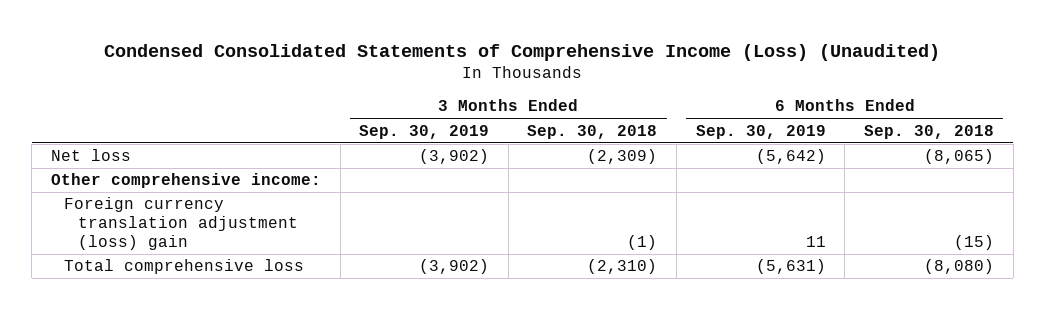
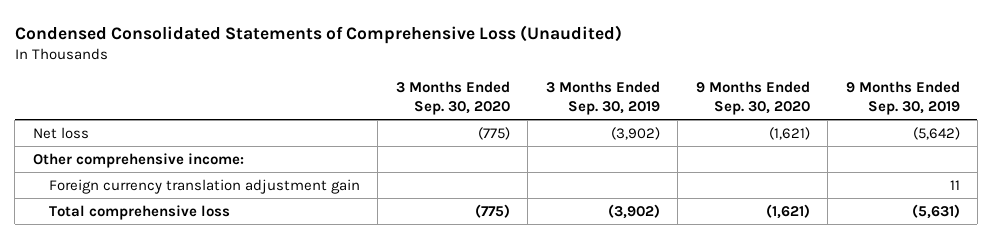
- Condensed Consolidated Statements of Comprehensive Income (Loss) (Unaudited)
+ Condensed Consolidated Statements of Comprehensive Loss (Unaudited)
- | 3 Months Ended Sep. 30, 2019 | 3 Months Ended Sep. 30, 2018 | 6 Months Ended Sep. 30, 2019 | 6 Months Ended Sep. 30, 2018
+ | 3 Months Ended Sep. 30, 2020 | 3 Months Ended Sep. 30, 2019 | 9 Months Ended Sep. 30, 2020 | 9 Months Ended Sep. 30, 2019
- Foreign currency translation adjustment (loss) gain | | (1) | 11 | (15)
+ Foreign currency translation adjustment gain | | | | 11

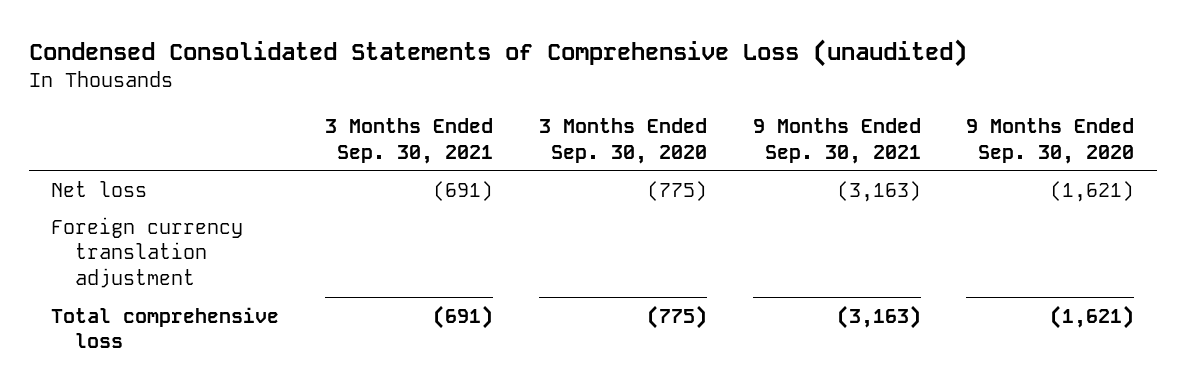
- Condensed Consolidated Statements of Comprehensive Loss (Unaudited)
+ Condensed Consolidated Statements of Comprehensive Loss (unaudited)
- | 3 Months Ended Sep. 30, 2020 | 3 Months Ended Sep. 30, 2019 | 9 Months Ended Sep. 30, 2020 | 9 Months Ended Sep. 30, 2019
+ | 3 Months Ended Sep. 30, 2021 | 3 Months Ended Sep. 30, 2020 | 9 Months Ended Sep. 30, 2021 | 9 Months Ended Sep. 30, 2020
- Other comprehensive income:
- Foreign currency translation adjustment gain | | | | 11
+ Foreign currency translation adjustment

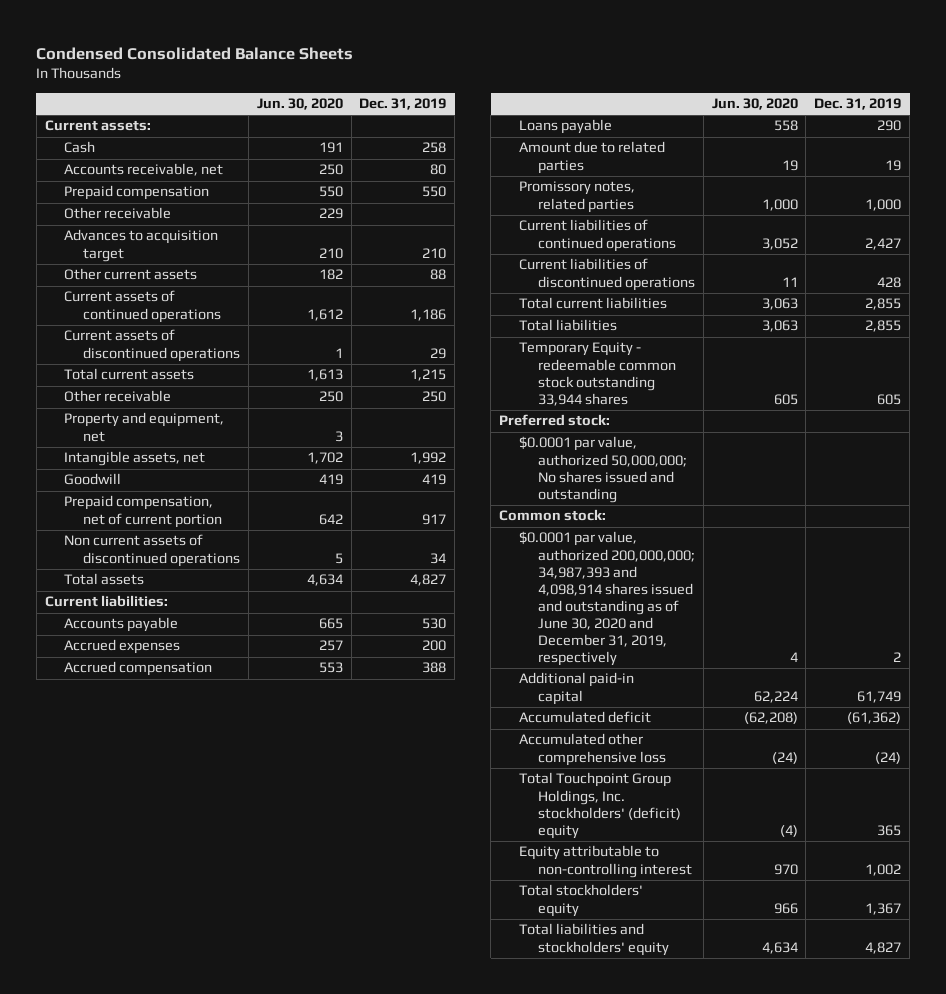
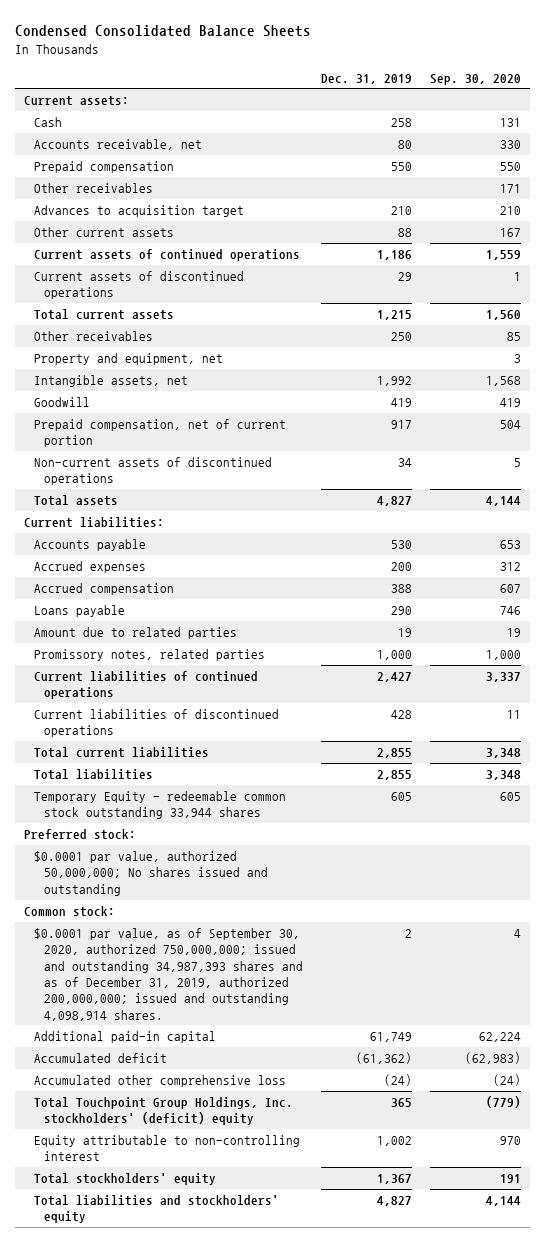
- | Jun. 30, 2020 | Dec. 31, 2019
+ | Dec. 31, 2019 | Sep. 30, 2020
- Other receivable | 229 |
+ Other receivables | | 171
- Other receivable | 250 | 250
+ Other receivables | 250 | 85
- Non current assets of discontinued operations | 5 | 34
+ Non-current assets of discontinued operations | 34 | 5
- $0.0001 par value, authorized 200,000,000; 34,987,393 and 4,098,914 shares issued and outstanding as of June 30, 2020 and December 31, 2019, respectively | 4 | 2
+ $0.0001 par value, as of September 30, 2020, authorized 750,000,000; issued and outstanding 34,987,393 shares and as of December 31, 2019, authorized 200,000,000; issued and outstanding 4,098,914 shares. | 2 | 4

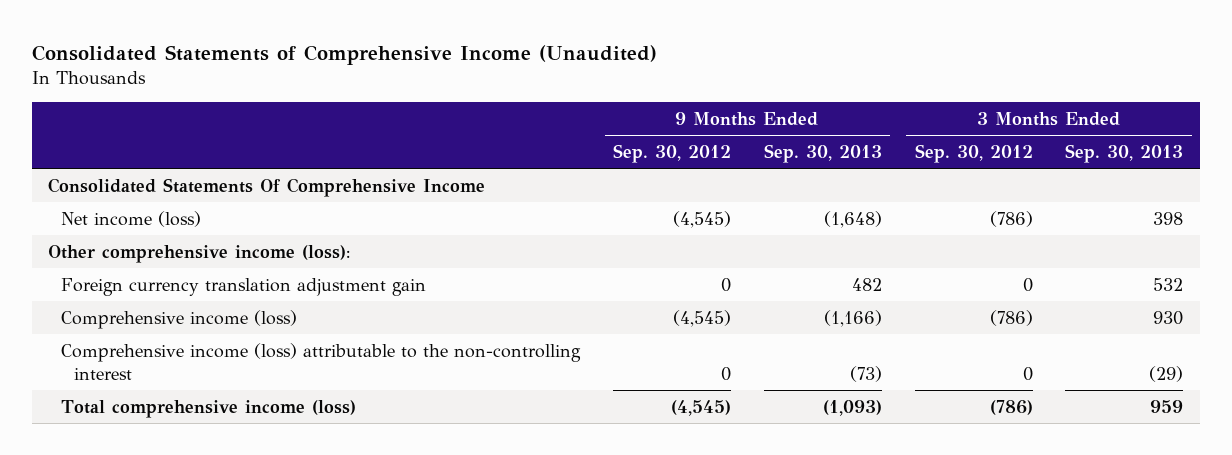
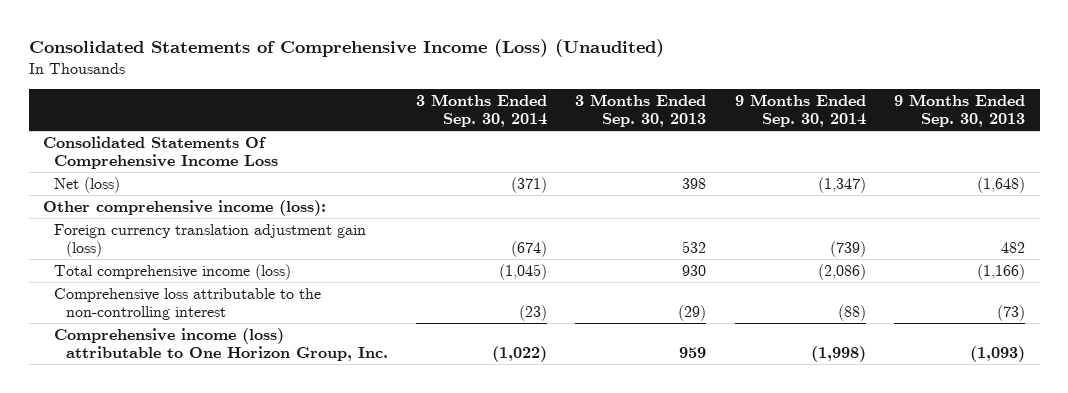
- Consolidated Statements of Comprehensive Income (Unaudited)
+ Consolidated Statements of Comprehensive Income (Loss) (Unaudited)
- | 9 Months Ended Sep. 30, 2012 | 9 Months Ended Sep. 30, 2013 | 3 Months Ended Sep. 30, 2012 | 3 Months Ended Sep. 30, 2013
+ | 3 Months Ended Sep. 30, 2014 | 3 Months Ended Sep. 30, 2013 | 9 Months Ended Sep. 30, 2014 | 9 Months Ended Sep. 30, 2013
- Consolidated Statements Of Comprehensive Income
- Net income (loss) | (4,545) | (1,648) | (786) | 398
+ Consolidated Statements Of Comprehensive Income Loss
+ Net (loss) | (371) | 398 | (1,347) | (1,648)
- Foreign currency translation adjustment gain | 0 | 482 | 0 | 532
- Comprehensive income (loss) | (4,545) | (1,166) | (786) | 930
- Comprehensive income (loss) attributable to the non-controlling interest | 0 | (73) | 0 | (29)
- Total comprehensive income (loss) | (4,545) | (1,093) | (786) | 959
+ Foreign currency translation adjustment gain (loss) | (674) | 532 | (739) | 482
+ Total comprehensive income (loss) | (1,045) | 930 | (2,086) | (1,166)
+ Comprehensive loss attributable to the non-controlling interest | (23) | (29) | (88) | (73)
+ Comprehensive income (loss) attributable to One Horizon Group, Inc. | (1,022) | 959 | (1,998) | (1,093)

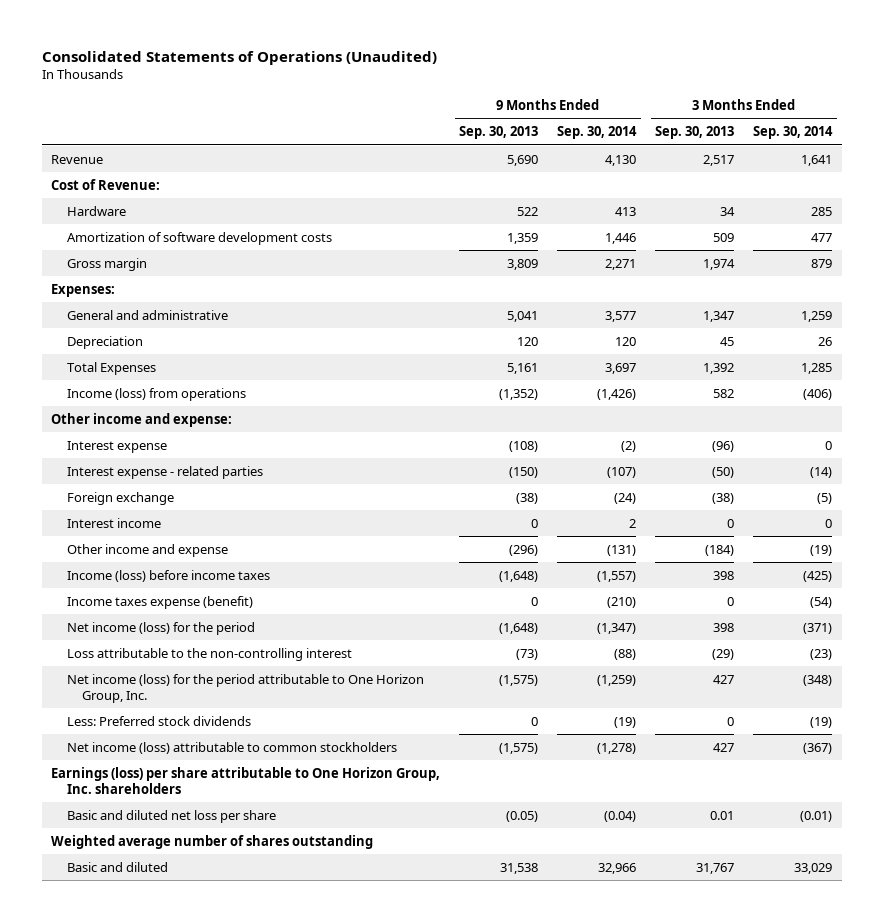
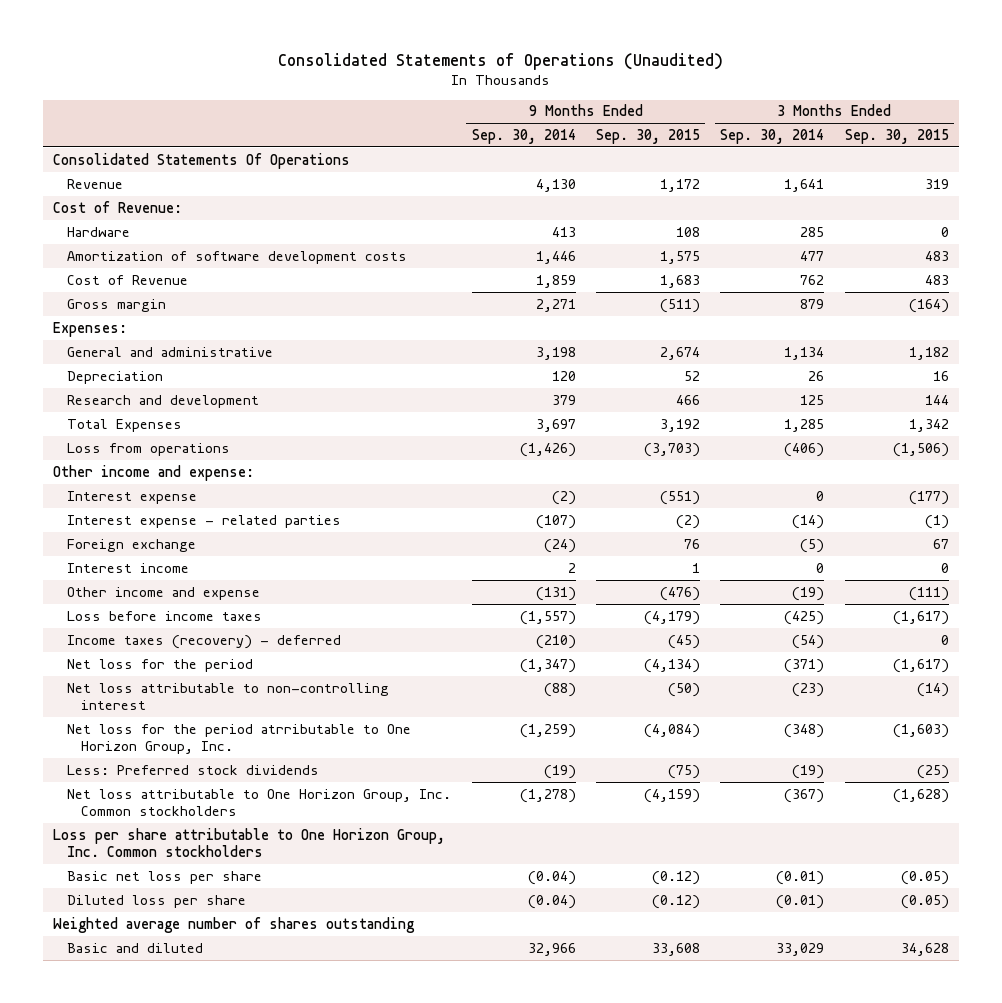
- | 9 Months Ended Sep. 30, 2013 | 9 Months Ended Sep. 30, 2014 | 3 Months Ended Sep. 30, 2013 | 3 Months Ended Sep. 30, 2014
+ | 9 Months Ended Sep. 30, 2014 | 9 Months Ended Sep. 30, 2015 | 3 Months Ended Sep. 30, 2014 | 3 Months Ended Sep. 30, 2015
+ Consolidated Statements Of Operations
+ Cost of Revenue | 1,859 | 1,683 | 762 | 483
- General and administrative | 5,041 | 3,577 | 1,347 | 1,259
+ General and administrative | 3,198 | 2,674 | 1,134 | 1,182
+ Research and development | 379 | 466 | 125 | 144
- Income (loss) from operations | (1,352) | (1,426) | 582 | (406)
+ Loss from operations | (1,426) | (3,703) | (406) | (1,506)
- Income (loss) before income taxes | (1,648) | (1,557) | 398 | (425)
- Income taxes expense (benefit) | 0 | (210) | 0 | (54)
- Net income (loss) for the period | (1,648) | (1,347) | 398 | (371)
- Loss attributable to the non-controlling interest | (73) | (88) | (29) | (23)
- Net income (loss) for the period attributable to One Horizon Group, Inc. | (1,575) | (1,259) | 427 | (348)
+ Loss before income taxes | (1,557) | (4,179) | (425) | (1,617)
+ Income taxes (recovery) - deferred | (210) | (45) | (54) | 0
+ Net loss for the period | (1,347) | (4,134) | (371) | (1,617)
+ Net loss attributable to non-controlling interest | (88) | (50) | (23) | (14)
+ Net loss for the period atrributable to One Horizon Group, Inc. | (1,259) | (4,084) | (348) | (1,603)
- Net income (loss) attributable to common stockholders | (1,575) | (1,278) | 427 | (367)
- Earnings (loss) per share attributable to One Horizon Group, Inc. shareholders
- Basic and diluted net loss per share | (0.05) | (0.04) | 0.01 | (0.01)
+ Net loss attributable to One Horizon Group, Inc. Common stockholders | (1,278) | (4,159) | (367) | (1,628)
+ Loss per share attributable to One Horizon Group, Inc. Common stockholders
+ Basic net loss per share | (0.04) | (0.12) | (0.01) | (0.05)
+ Diluted loss per share | (0.04) | (0.12) | (0.01) | (0.05)

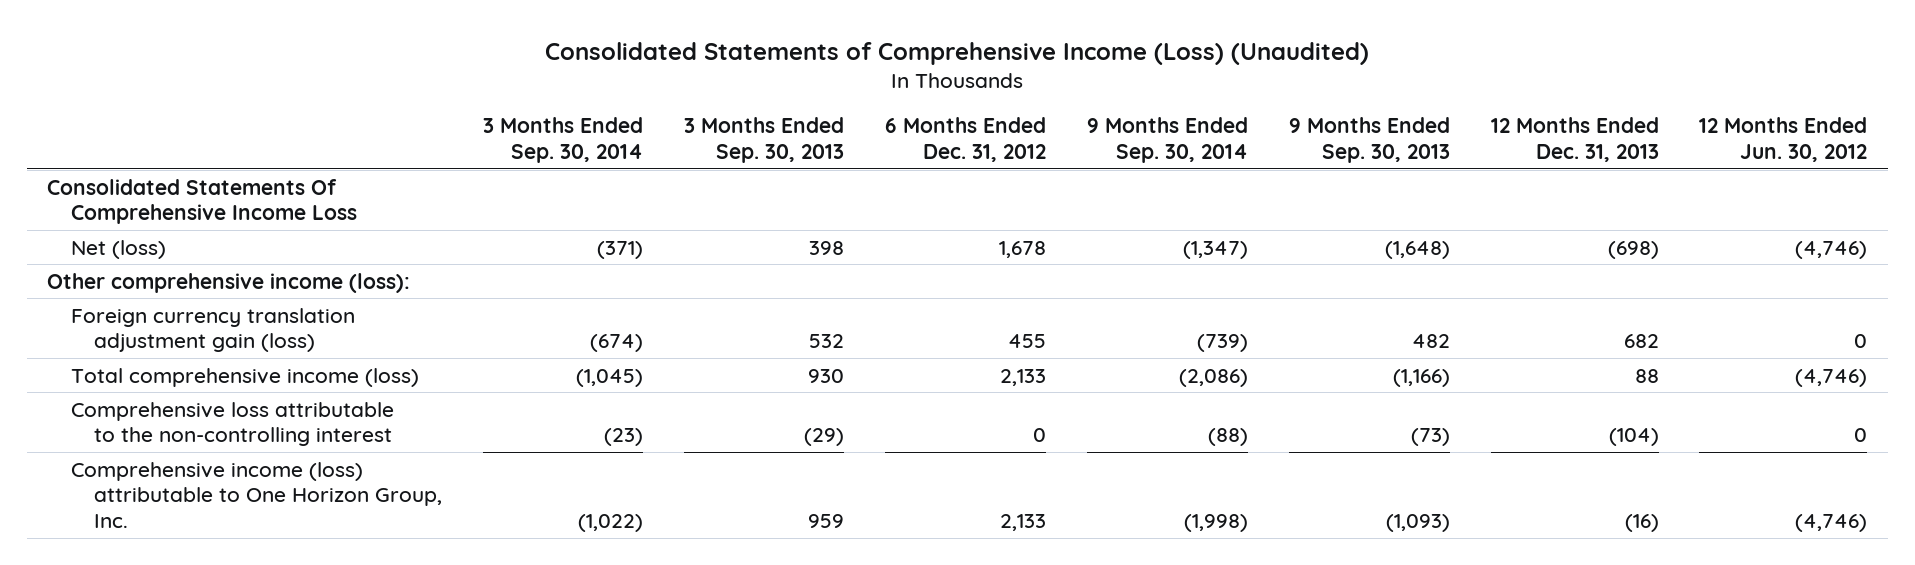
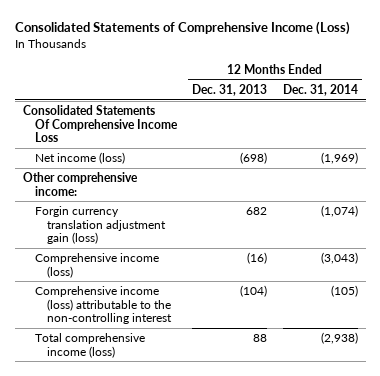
- Consolidated Statements of Comprehensive Income (Loss) (Unaudited)
+ Consolidated Statements of Comprehensive Income (Loss)
- | 3 Months Ended Sep. 30, 2014 | 3 Months Ended Sep. 30, 2013 | 6 Months Ended Dec. 31, 2012 | 9 Months Ended Sep. 30, 2014 | 9 Months Ended Sep. 30, 2013 | 12 Months Ended Dec. 31, 2013 | 12 Months Ended Jun. 30, 2012
+ | 12 Months Ended Dec. 31, 2013 | 12 Months Ended Dec. 31, 2014
- Net (loss) | (371) | 398 | 1,678 | (1,347) | (1,648) | (698) | (4,746)
- Other comprehensive income (loss):
- Foreign currency translation adjustment gain (loss) | (674) | 532 | 455 | (739) | 482 | 682 | 0
+ Net income (loss) | (698) | (1,969)
+ Other comprehensive income:
+ Forgin currency translation adjustment gain (loss) | 682 | (1,074)
+ Comprehensive income (loss) | (16) | (3,043)
+ Comprehensive income (loss) attributable to the non-controlling interest | (104) | (105)
- Comprehensive loss attributable to the non-controlling interest | (23) | (29) | 0 | (88) | (73) | (104) | 0
- Comprehensive income (loss) attributable to One Horizon Group, Inc. | (1,022) | 959 | 2,133 | (1,998) | (1,093) | (16) | (4,746)

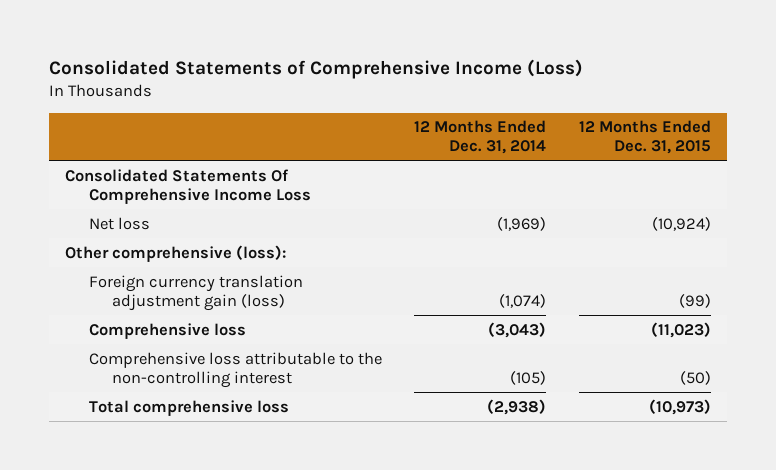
- | 12 Months Ended Dec. 31, 2013 | 12 Months Ended Dec. 31, 2014
+ | 12 Months Ended Dec. 31, 2014 | 12 Months Ended Dec. 31, 2015
- Net income (loss) | (698) | (1,969)
- Other comprehensive income:
- Forgin currency translation adjustment gain (loss) | 682 | (1,074)
- Comprehensive income (loss) | (16) | (3,043)
- Comprehensive income (loss) attributable to the non-controlling interest | (104) | (105)
- Total comprehensive income (loss) | 88 | (2,938)
+ Net loss | (1,969) | (10,924)
+ Other comprehensive (loss):
+ Foreign currency translation adjustment gain (loss) | (1,074) | (99)
+ Comprehensive loss | (3,043) | (11,023)
+ Comprehensive loss attributable to the non-controlling interest | (105) | (50)
+ Total comprehensive loss | (2,938) | (10,973)

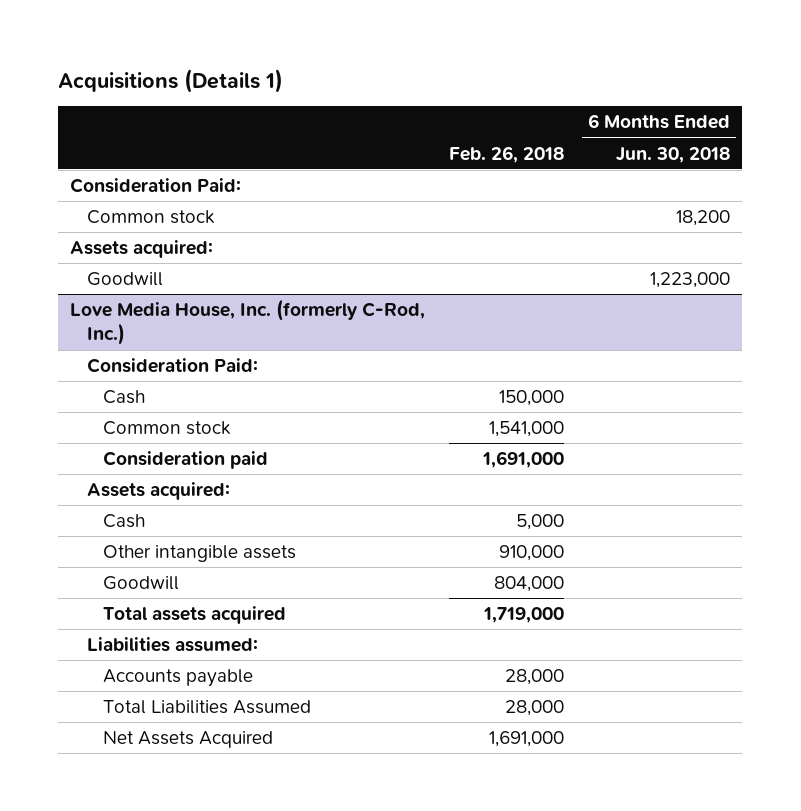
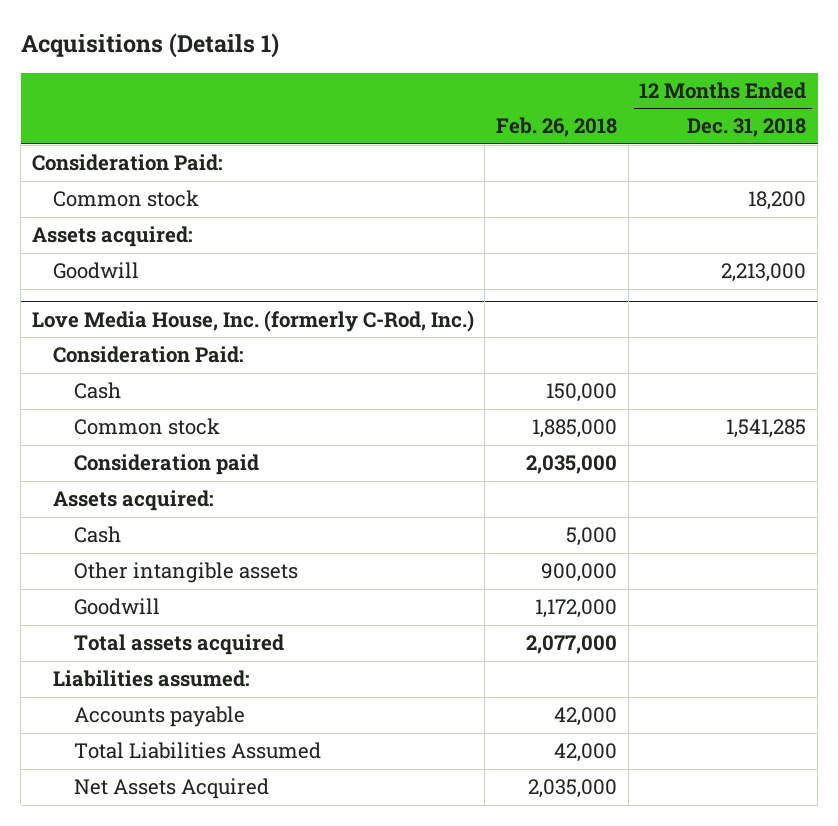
- | Feb. 26, 2018 | 6 Months Ended Jun. 30, 2018
+ | Feb. 26, 2018 | 12 Months Ended Dec. 31, 2018
@ Love Media House, Inc. (formerly C-Rod, Inc.)
- Common stock | 1,541,000 |
- Consideration paid | 1,691,000 |
+ Common stock | 1,885,000 | 1,541,285
+ Consideration paid | 2,035,000 |
- Other intangible assets | 910,000 |
- Goodwill | 804,000 |
- Total assets acquired | 1,719,000 |
+ Other intangible assets | 900,000 |
+ Goodwill | 1,172,000 |
+ Total assets acquired | 2,077,000 |
- Accounts payable | 28,000 |
- Total Liabilities Assumed | 28,000 |
- Net Assets Acquired | 1,691,000 |
+ Accounts payable | 42,000 |
+ Total Liabilities Assumed | 42,000 |
+ Net Assets Acquired | 2,035,000 |

